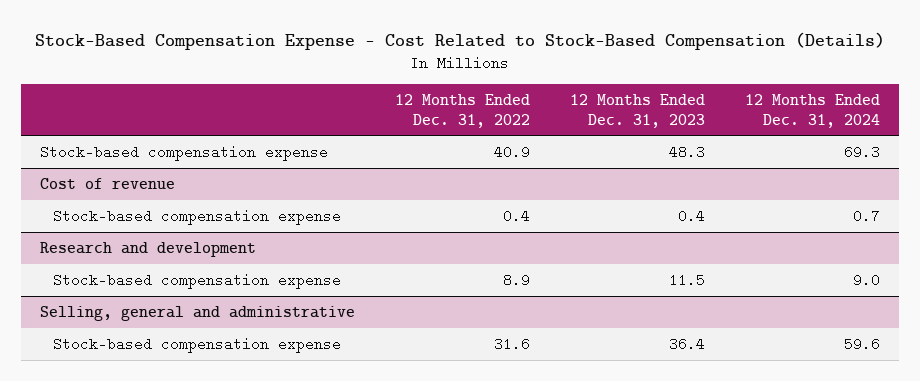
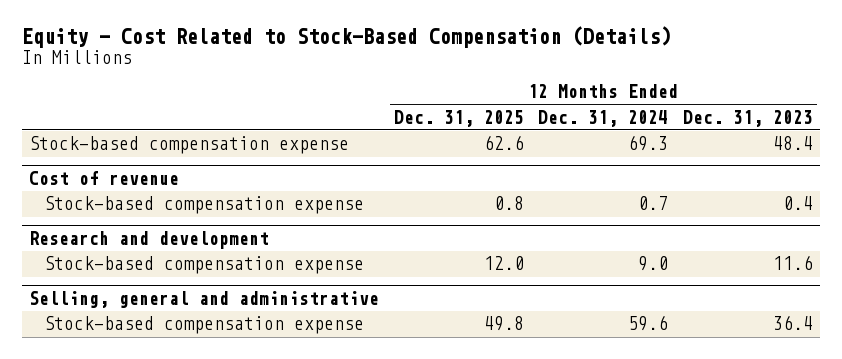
- Stock-Based Compensation Expense - Cost Related to Stock-Based Compensation (Details)
+ Equity - Cost Related to Stock-Based Compensation (Details)
- | 12 Months Ended Dec. 31, 2022 | 12 Months Ended Dec. 31, 2023 | 12 Months Ended Dec. 31, 2024
+ | 12 Months Ended Dec. 31, 2025 | 12 Months Ended Dec. 31, 2024 | 12 Months Ended Dec. 31, 2023
- Stock-based compensation expense | 40.9 | 48.3 | 69.3
+ Stock-based compensation expense | 62.6 | 69.3 | 48.4
@ Research and development
- Stock-based compensation expense | 8.9 | 11.5 | 9.0
+ Stock-based compensation expense | 12.0 | 9.0 | 11.6

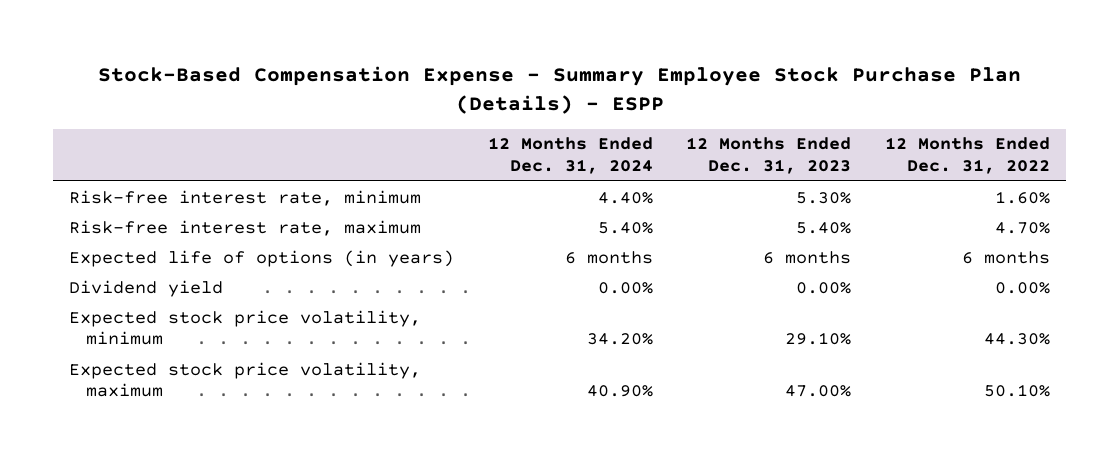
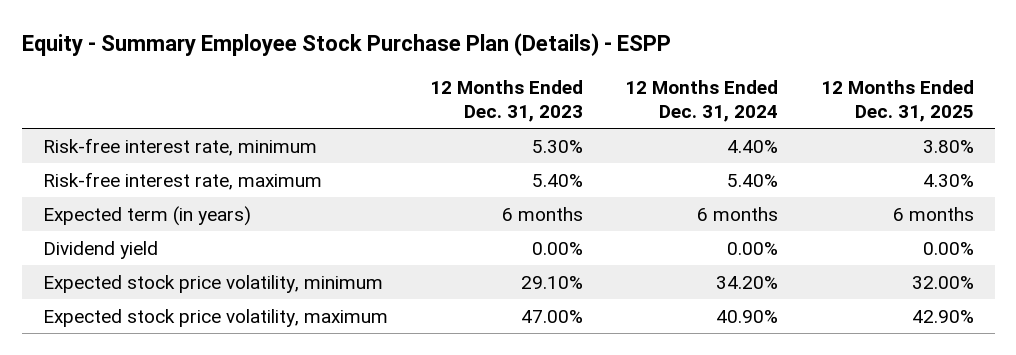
- Stock-Based Compensation Expense - Summary Employee Stock Purchase Plan (Details) - ESPP
+ Equity - Summary Employee Stock Purchase Plan (Details) - ESPP
- | 12 Months Ended Dec. 31, 2024 | 12 Months Ended Dec. 31, 2023 | 12 Months Ended Dec. 31, 2022
+ | 12 Months Ended Dec. 31, 2023 | 12 Months Ended Dec. 31, 2024 | 12 Months Ended Dec. 31, 2025
- Expected life of options (in years) | 6 months | 6 months | 6 months
+ Expected term (in years) | 6 months | 6 months | 6 months

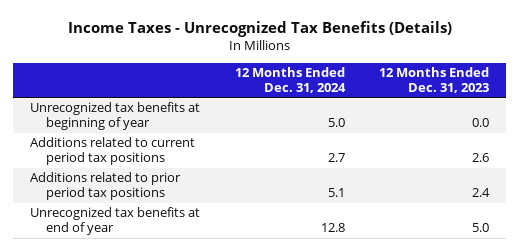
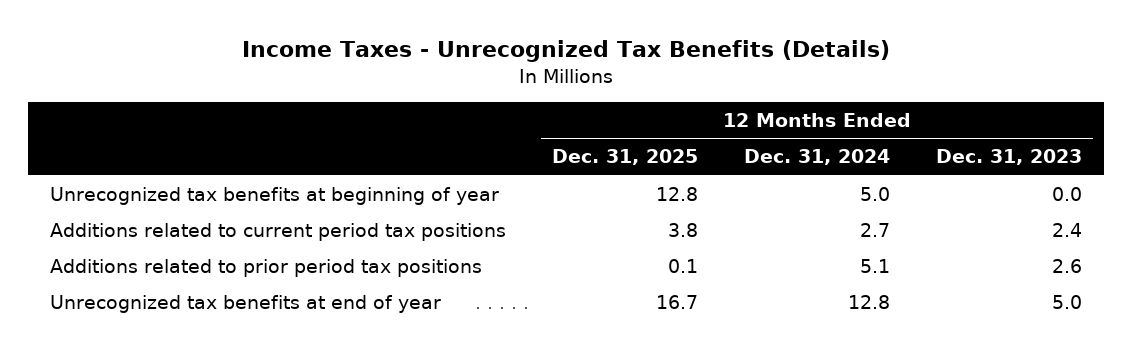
- | 12 Months Ended Dec. 31, 2024 | 12 Months Ended Dec. 31, 2023
+ | 12 Months Ended Dec. 31, 2025 | 12 Months Ended Dec. 31, 2024 | 12 Months Ended Dec. 31, 2023
- Additions related to current period tax positions | 2.7 | 2.6
- Additions related to prior period tax positions | 5.1 | 2.4
+ Additions related to current period tax positions | 3.8 | 2.7 | 2.4
+ Additions related to prior period tax positions | 0.1 | 5.1 | 2.6

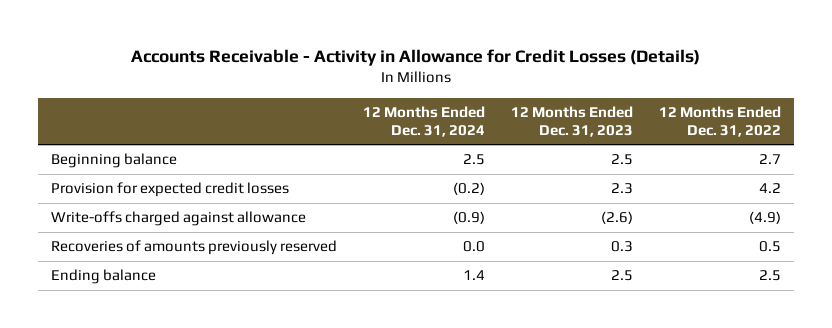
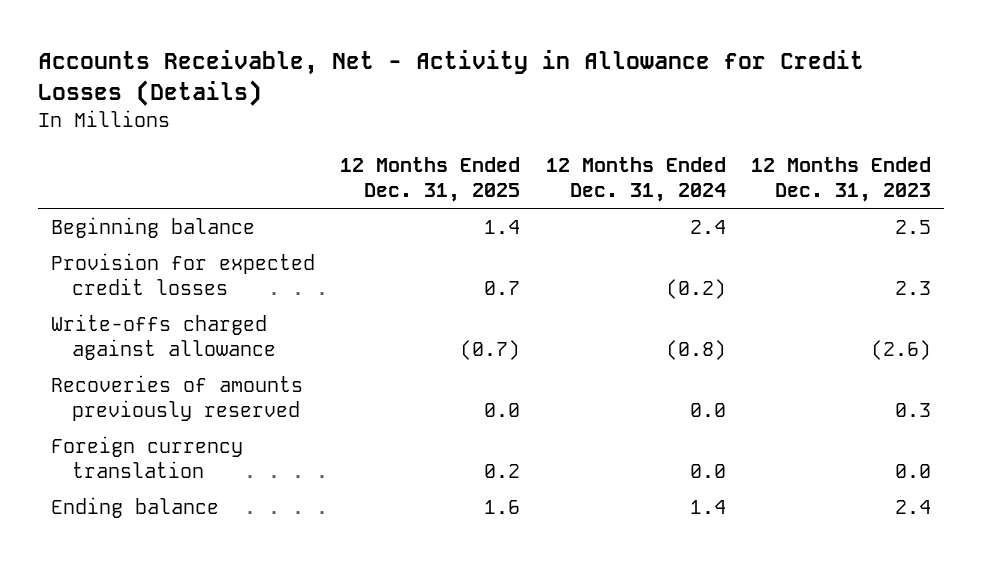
- Accounts Receivable - Activity in Allowance for Credit Losses (Details)
+ Accounts Receivable, Net - Activity in Allowance for Credit Losses (Details)
- | 12 Months Ended Dec. 31, 2024 | 12 Months Ended Dec. 31, 2023 | 12 Months Ended Dec. 31, 2022
+ | 12 Months Ended Dec. 31, 2025 | 12 Months Ended Dec. 31, 2024 | 12 Months Ended Dec. 31, 2023
- Beginning balance | 2.5 | 2.5 | 2.7
+ Beginning balance | 1.4 | 2.4 | 2.5
- Write-offs charged against allowance | (0.9) | (2.6) | (4.9)
+ Write-offs charged against allowance | (0.7) | (0.8) | (2.6)
- Ending balance | 1.4 | 2.5 | 2.5
+ Foreign currency translation | 0.2 | 0.0 | 0.0
+ Ending balance | 1.6 | 1.4 | 2.4

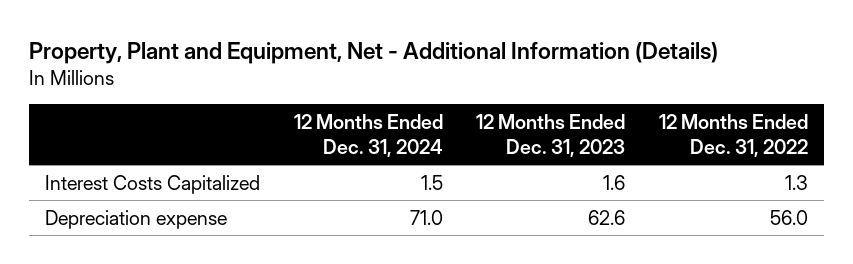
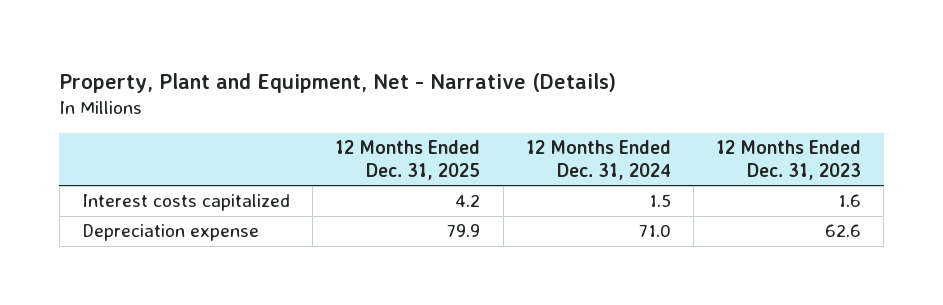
- Property, Plant and Equipment, Net - Additional Information (Details)
+ Property, Plant and Equipment, Net - Narrative (Details)
- | 12 Months Ended Dec. 31, 2024 | 12 Months Ended Dec. 31, 2023 | 12 Months Ended Dec. 31, 2022
+ | 12 Months Ended Dec. 31, 2025 | 12 Months Ended Dec. 31, 2024 | 12 Months Ended Dec. 31, 2023
- Interest Costs Capitalized | 1.5 | 1.6 | 1.3
+ Interest costs capitalized | 4.2 | 1.5 | 1.6

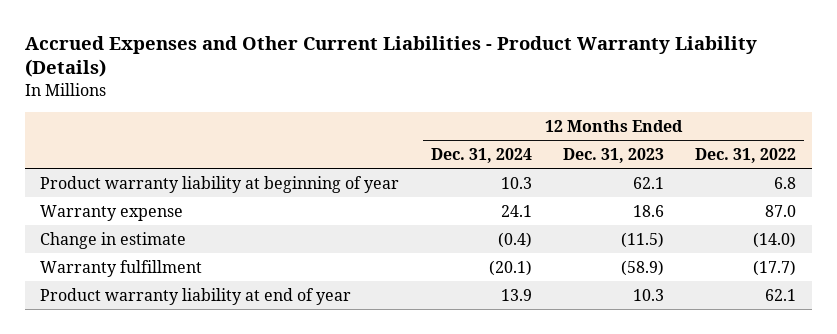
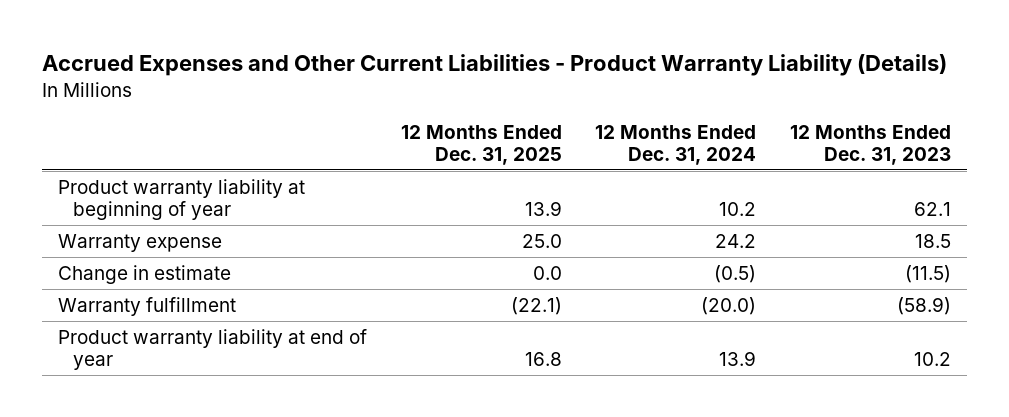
- | 12 Months Ended Dec. 31, 2024 | 12 Months Ended Dec. 31, 2023 | 12 Months Ended Dec. 31, 2022
+ | 12 Months Ended Dec. 31, 2025 | 12 Months Ended Dec. 31, 2024 | 12 Months Ended Dec. 31, 2023
- Product warranty liability at beginning of year | 10.3 | 62.1 | 6.8
- Warranty expense | 24.1 | 18.6 | 87.0
- Change in estimate | (0.4) | (11.5) | (14.0)
- Warranty fulfillment | (20.1) | (58.9) | (17.7)
- Product warranty liability at end of year | 13.9 | 10.3 | 62.1
+ Product warranty liability at beginning of year | 13.9 | 10.2 | 62.1
+ Warranty expense | 25.0 | 24.2 | 18.5
+ Change in estimate | 0.0 | (0.5) | (11.5)
+ Warranty fulfillment | (22.1) | (20.0) | (58.9)
+ Product warranty liability at end of year | 16.8 | 13.9 | 10.2

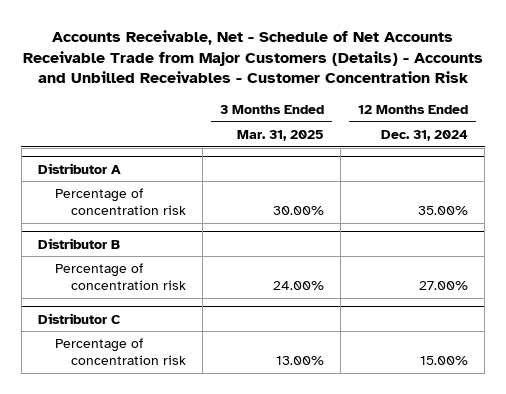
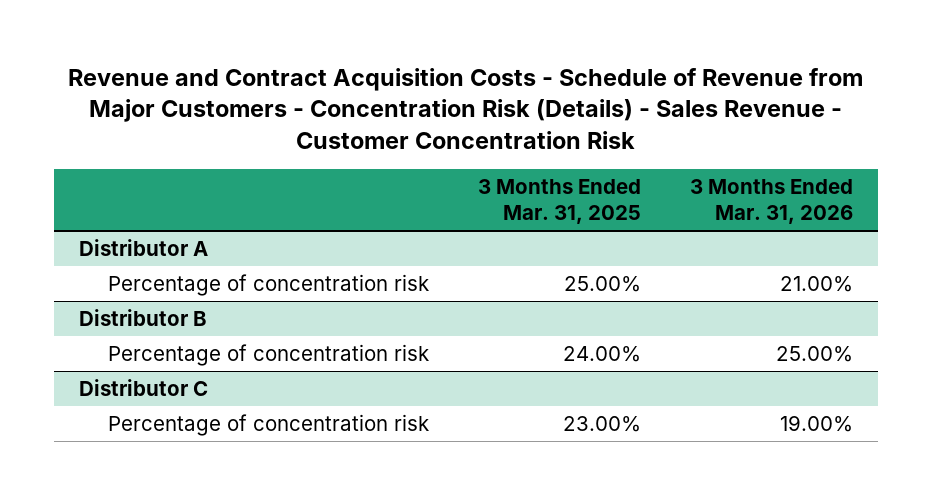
- Accounts Receivable, Net - Schedule of Net Accounts Receivable Trade from Major Customers (Details) - Accounts and Unbilled Receivables - Customer Concentration Risk
+ Revenue and Contract Acquisition Costs - Schedule of Revenue from Major Customers - Concentration Risk (Details) - Sales Revenue - Customer Concentration Risk
- | 3 Months Ended Mar. 31, 2025 | 12 Months Ended Dec. 31, 2024
+ | 3 Months Ended Mar. 31, 2025 | 3 Months Ended Mar. 31, 2026
@ Distributor A
- Percentage of concentration risk | 30.00% | 35.00%
+ Percentage of concentration risk | 25.00% | 21.00%
@ Distributor C
- Percentage of concentration risk | 13.00% | 15.00%
+ Percentage of concentration risk | 23.00% | 19.00%

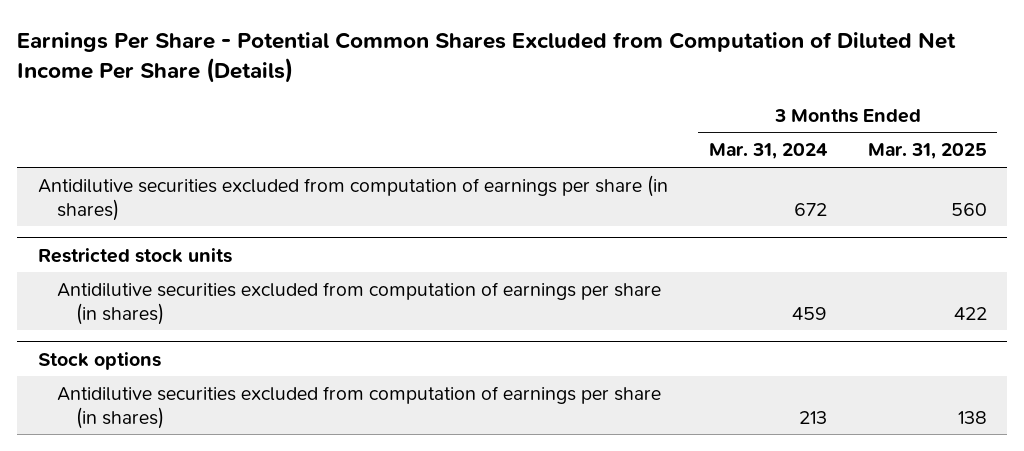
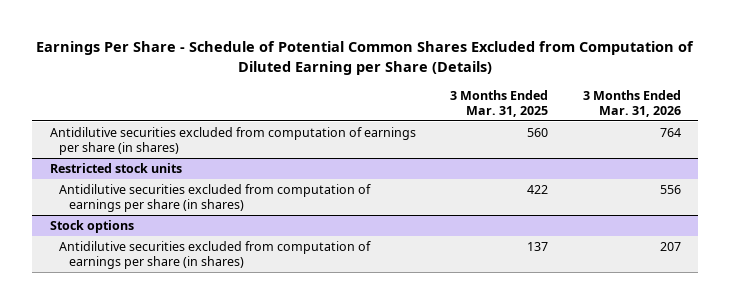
- Earnings Per Share - Potential Common Shares Excluded from Computation of Diluted Net Income Per Share (Details)
+ Earnings Per Share - Schedule of Potential Common Shares Excluded from Computation of Diluted Earning per Share (Details)
- | 3 Months Ended Mar. 31, 2024 | 3 Months Ended Mar. 31, 2025
+ | 3 Months Ended Mar. 31, 2025 | 3 Months Ended Mar. 31, 2026
@ Stock options
- Antidilutive securities excluded from computation of earnings per share (in shares) | 213 | 138
+ Antidilutive securities excluded from computation of earnings per share (in shares) | 137 | 207

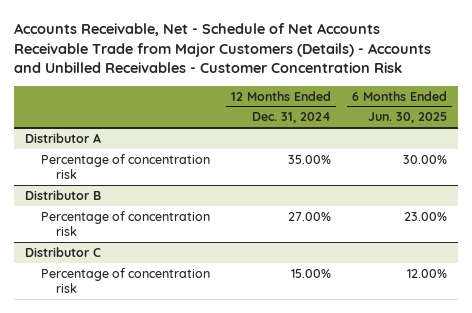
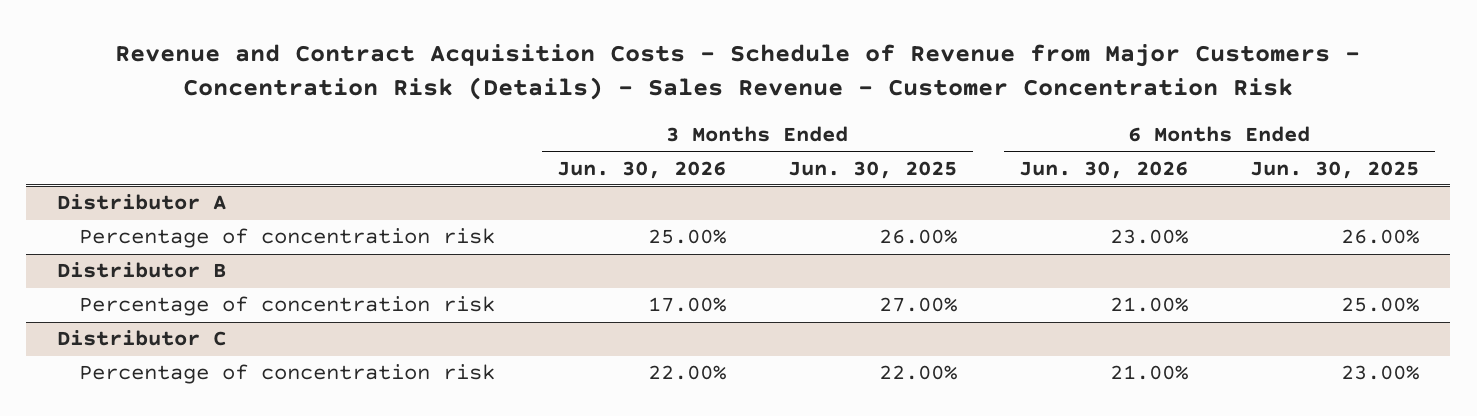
- Accounts Receivable, Net - Schedule of Net Accounts Receivable Trade from Major Customers (Details) - Accounts and Unbilled Receivables - Customer Concentration Risk
+ Revenue and Contract Acquisition Costs - Schedule of Revenue from Major Customers - Concentration Risk (Details) - Sales Revenue - Customer Concentration Risk
- | 12 Months Ended Dec. 31, 2024 | 6 Months Ended Jun. 30, 2025
+ | 3 Months Ended Jun. 30, 2026 | 3 Months Ended Jun. 30, 2025 | 6 Months Ended Jun. 30, 2026 | 6 Months Ended Jun. 30, 2025
@ Distributor A
- Percentage of concentration risk | 35.00% | 30.00%
+ Percentage of concentration risk | 25.00% | 26.00% | 23.00% | 26.00%
@ Distributor B
- Percentage of concentration risk | 27.00% | 23.00%
+ Percentage of concentration risk | 17.00% | 27.00% | 21.00% | 25.00%
@ Distributor C
- Percentage of concentration risk | 15.00% | 12.00%
+ Percentage of concentration risk | 22.00% | 22.00% | 21.00% | 23.00%

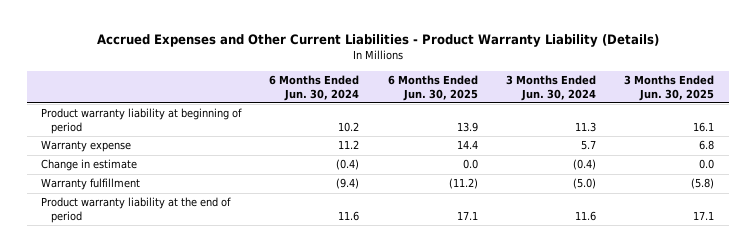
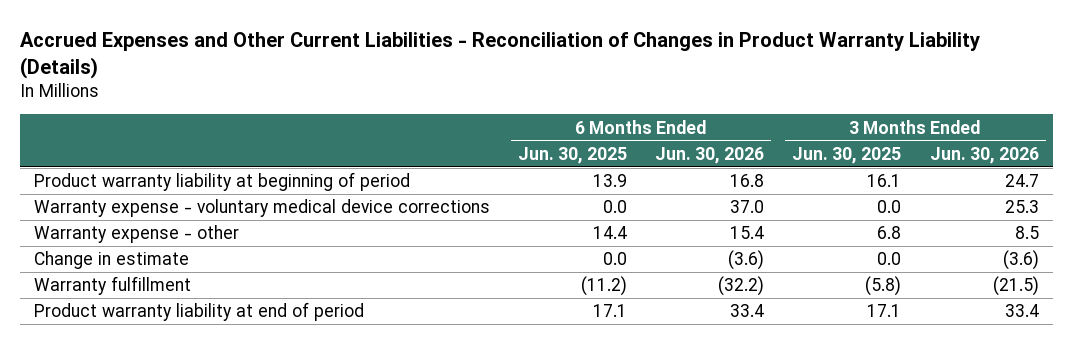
- Accrued Expenses and Other Current Liabilities - Product Warranty Liability (Details)
+ Accrued Expenses and Other Current Liabilities - Reconciliation of Changes in Product Warranty Liability (Details)
- | 6 Months Ended Jun. 30, 2024 | 6 Months Ended Jun. 30, 2025 | 3 Months Ended Jun. 30, 2024 | 3 Months Ended Jun. 30, 2025
+ | 6 Months Ended Jun. 30, 2025 | 6 Months Ended Jun. 30, 2026 | 3 Months Ended Jun. 30, 2025 | 3 Months Ended Jun. 30, 2026
- Warranty expense | 11.2 | 14.4 | 5.7 | 6.8
+ Warranty expense - voluntary medical device corrections | 0.0 | 37.0 | 0.0 | 25.3
+ Warranty expense - other | 14.4 | 15.4 | 6.8 | 8.5
- Product warranty liability at the end of period | 11.6 | 17.1 | 11.6 | 17.1
+ Product warranty liability at end of period | 17.1 | 33.4 | 17.1 | 33.4

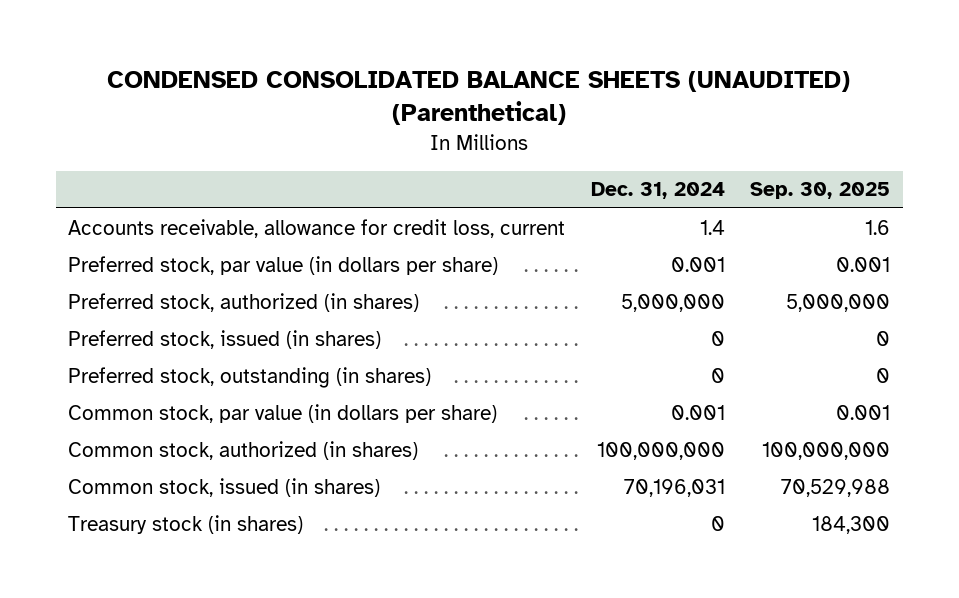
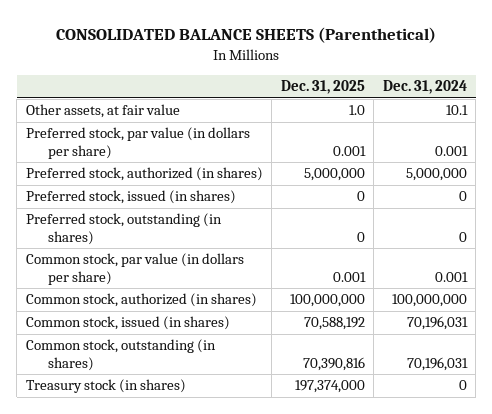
- CONDENSED CONSOLIDATED BALANCE SHEETS (UNAUDITED) (Parenthetical)
+ CONSOLIDATED BALANCE SHEETS (Parenthetical)
- | Dec. 31, 2024 | Sep. 30, 2025
+ | Dec. 31, 2025 | Dec. 31, 2024
- Accounts receivable, allowance for credit loss, current | 1.4 | 1.6
+ Other assets, at fair value | 1.0 | 10.1
+ Common stock, outstanding (in shares) | 70,390,816 | 70,196,031

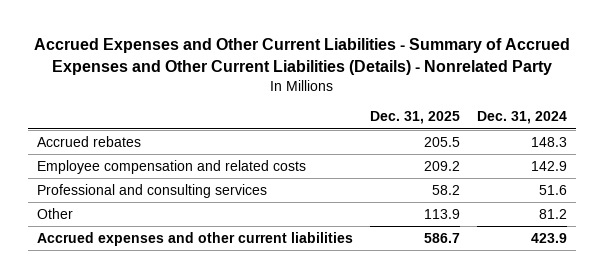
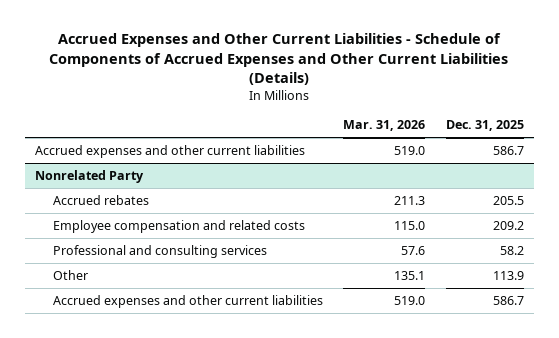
- Accrued Expenses and Other Current Liabilities - Summary of Accrued Expenses and Other Current Liabilities (Details) - Nonrelated Party
+ Accrued Expenses and Other Current Liabilities - Schedule of Components of Accrued Expenses and Other Current Liabilities (Details)
- | Dec. 31, 2025 | Dec. 31, 2024
+ | Mar. 31, 2026 | Dec. 31, 2025
+ Accrued expenses and other current liabilities | 519.0 | 586.7
+ Nonrelated Party

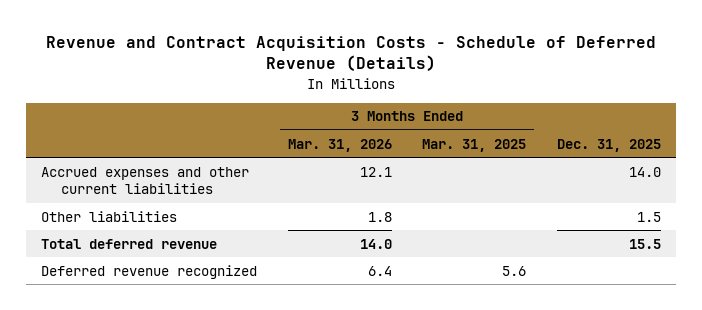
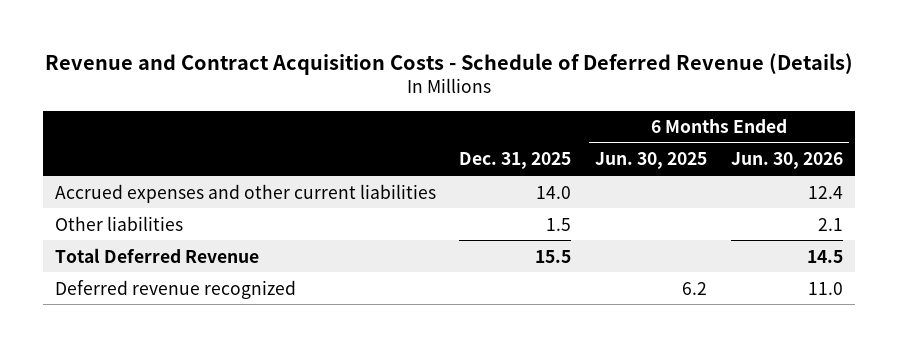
- | 3 Months Ended Mar. 31, 2026 | 3 Months Ended Mar. 31, 2025 | Dec. 31, 2025
+ | Dec. 31, 2025 | 6 Months Ended Jun. 30, 2025 | 6 Months Ended Jun. 30, 2026
- Total deferred revenue | 14.0 | | 15.5
+ Total Deferred Revenue | 15.5 | | 14.5

